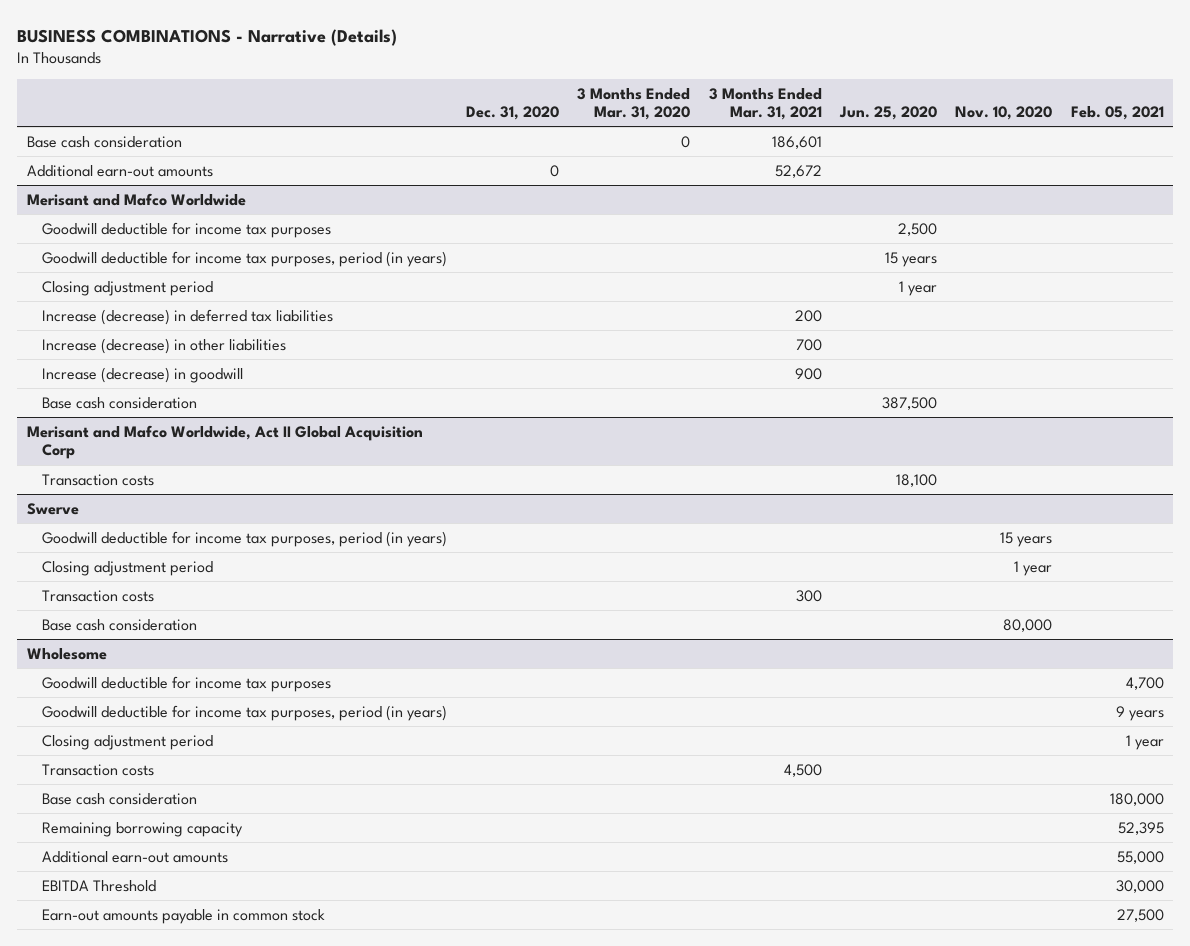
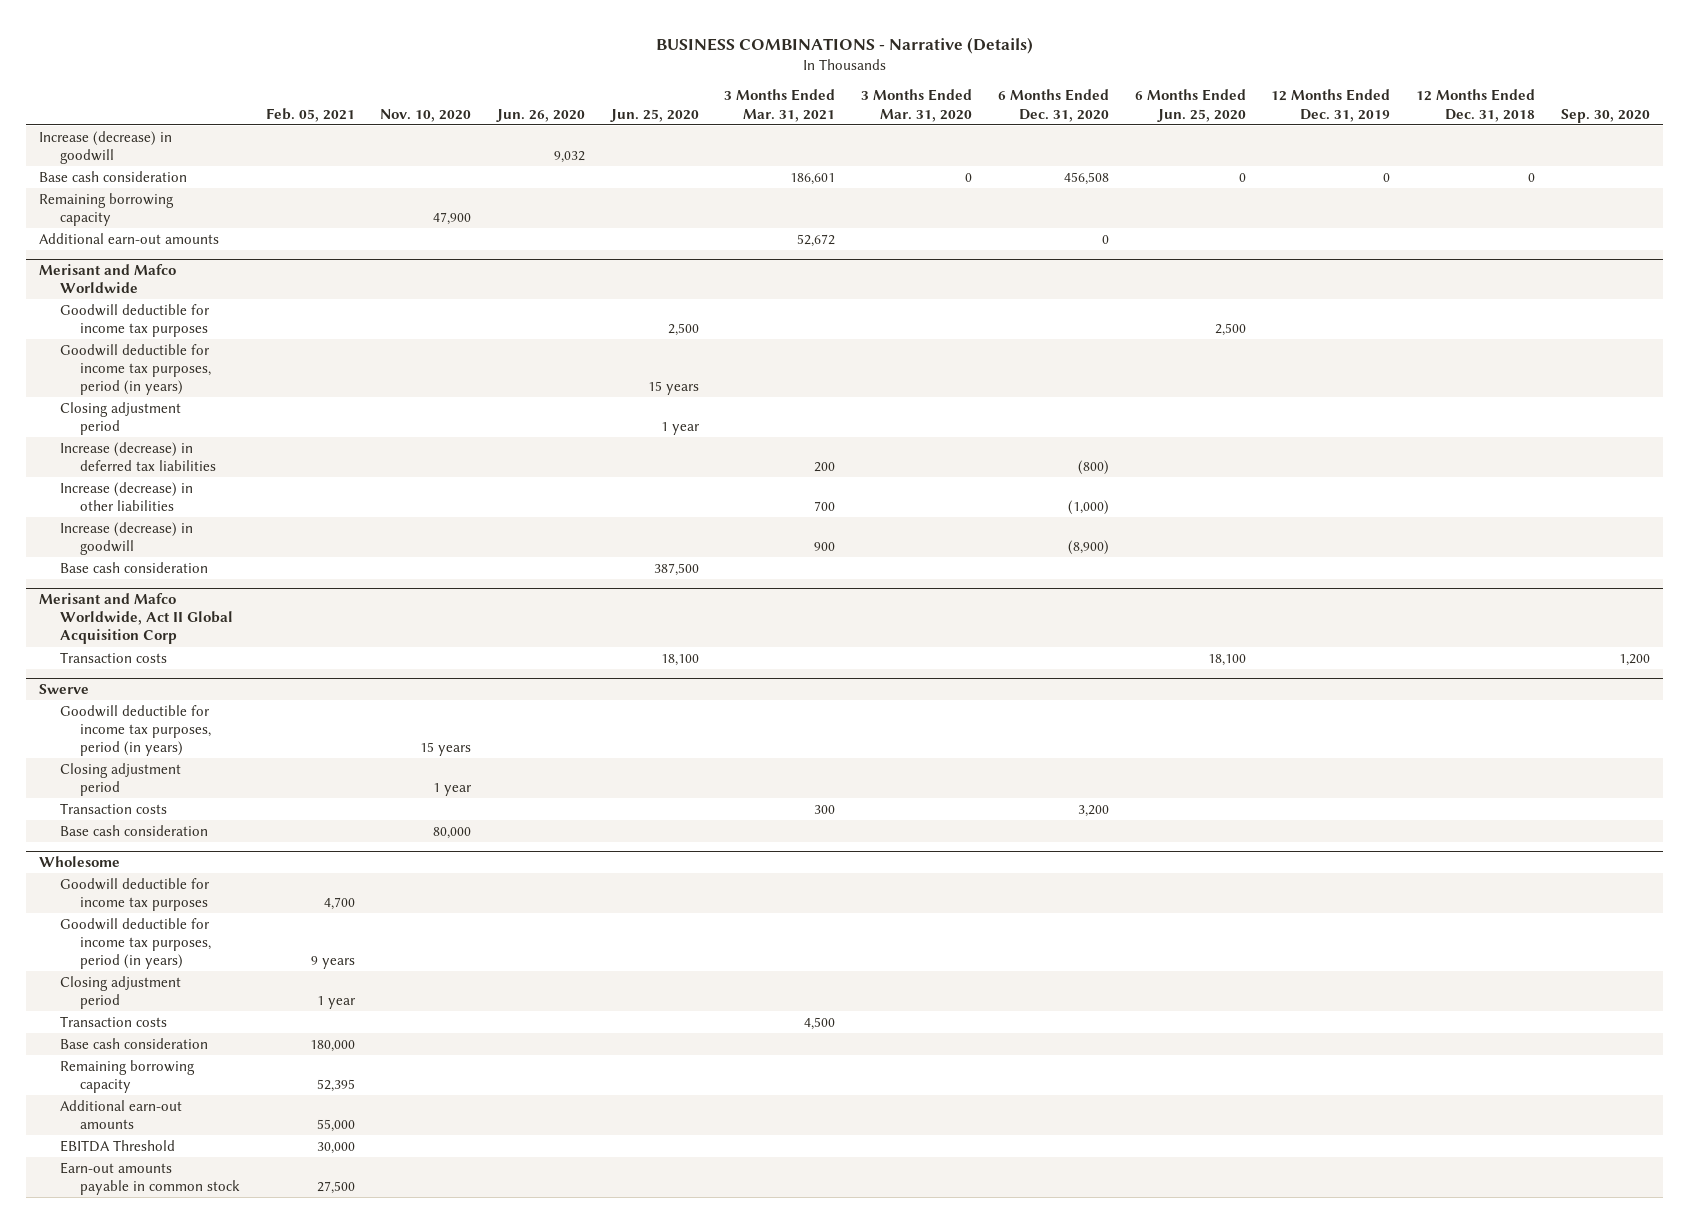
- | Dec. 31, 2020 | 3 Months Ended Mar. 31, 2020 | 3 Months Ended Mar. 31, 2021 | Jun. 25, 2020 | Nov. 10, 2020 | Feb. 05, 2021
+ | Feb. 05, 2021 | Nov. 10, 2020 | Jun. 26, 2020 | Jun. 25, 2020 | 3 Months Ended Mar. 31, 2021 | 3 Months Ended Mar. 31, 2020 | 6 Months Ended Dec. 31, 2020 | 6 Months Ended Jun. 25, 2020 | 12 Months Ended Dec. 31, 2019 | 12 Months Ended Dec. 31, 2018 | Sep. 30, 2020
+ Increase (decrease) in goodwill | | | 9,032 | | | | | | | |
+ Remaining borrowing capacity | | 47,900 | | | | | | | | |

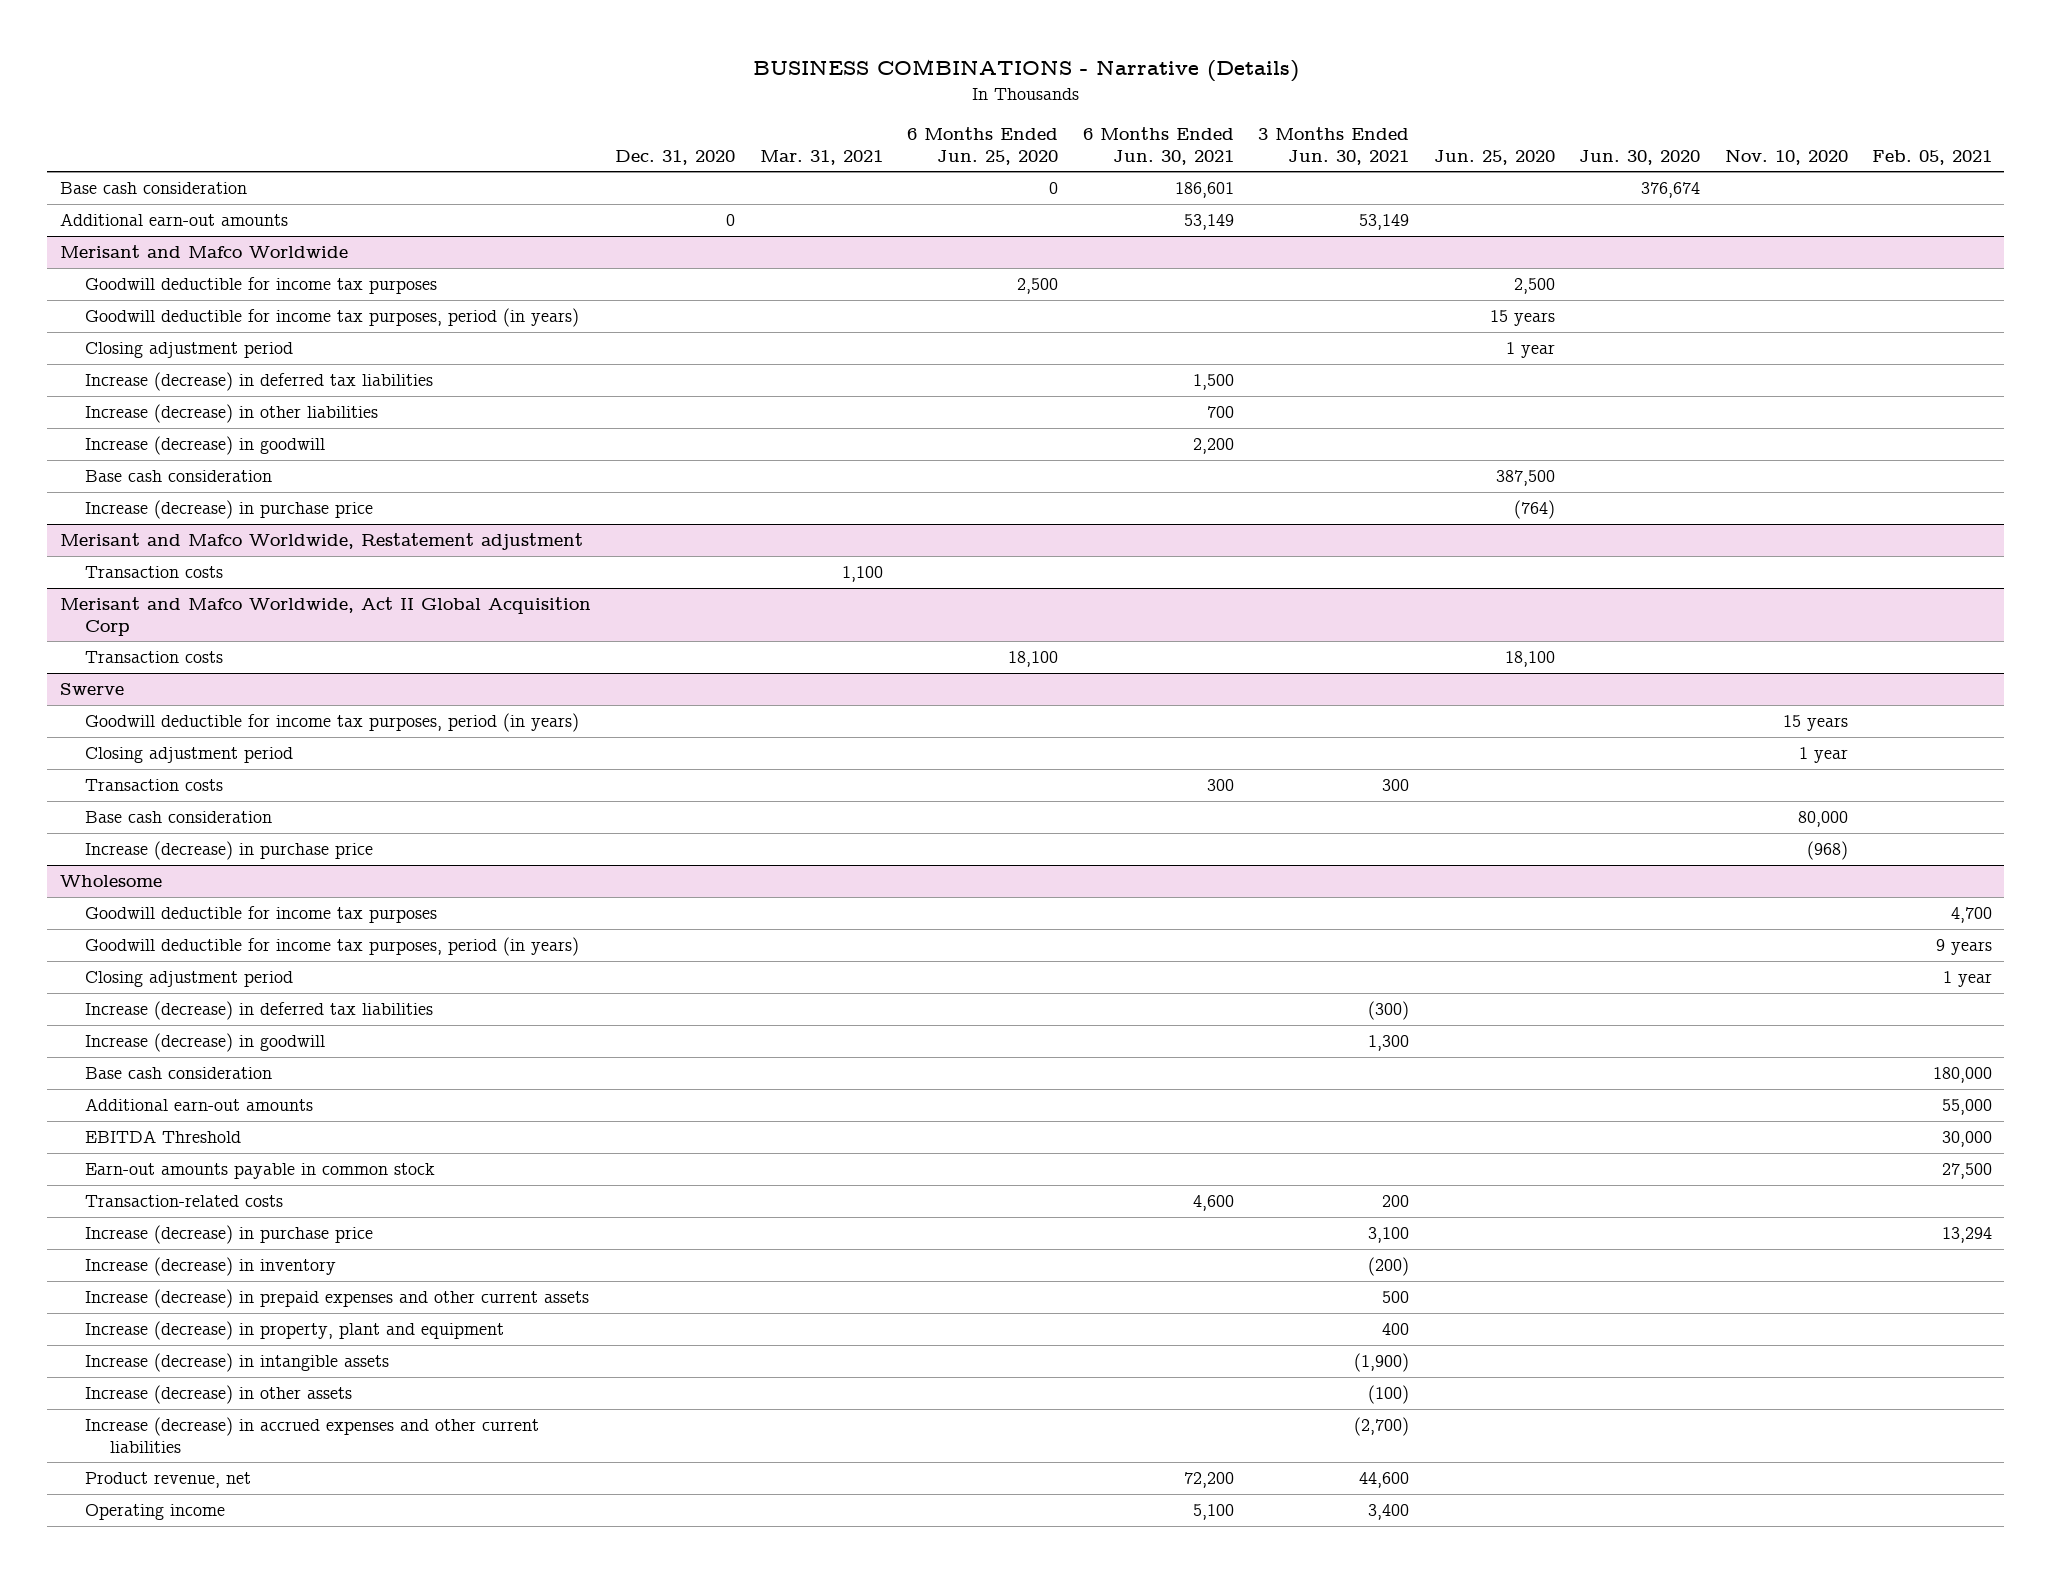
- | Feb. 05, 2021 | Nov. 10, 2020 | Jun. 26, 2020 | Jun. 25, 2020 | 3 Months Ended Mar. 31, 2021 | 3 Months Ended Mar. 31, 2020 | 6 Months Ended Dec. 31, 2020 | 6 Months Ended Jun. 25, 2020 | 12 Months Ended Dec. 31, 2019 | 12 Months Ended Dec. 31, 2018 | Sep. 30, 2020
+ | Dec. 31, 2020 | Mar. 31, 2021 | 6 Months Ended Jun. 25, 2020 | 6 Months Ended Jun. 30, 2021 | 3 Months Ended Jun. 30, 2021 | Jun. 25, 2020 | Jun. 30, 2020 | Nov. 10, 2020 | Feb. 05, 2021
- Increase (decrease) in goodwill | | | 9,032 | | | | | | | |
- Remaining borrowing capacity | | 47,900 | | | | | | | | |
@ Merisant and Mafco Worldwide
+ Increase (decrease) in purchase price | | | | | | (764) | | |
+ Merisant and Mafco Worldwide, Restatement adjustment
+ Transaction costs | | 1,100 | | | | | | |
@ Swerve
+ Increase (decrease) in purchase price | | | | | | | | (968) |
@ Wholesome
- Transaction costs | | | | | 4,500 | | | | | |
+ Increase (decrease) in deferred tax liabilities | | | | | (300) | | | |
+ Increase (decrease) in goodwill | | | | | 1,300 | | | |
- Remaining borrowing capacity | 52,395 | | | | | | | | | |
+ Transaction-related costs | | | | 4,600 | 200 | | | |
+ Increase (decrease) in purchase price | | | | | 3,100 | | | | 13,294
+ Increase (decrease) in inventory | | | | | (200) | | | |
+ Increase (decrease) in prepaid expenses and other current assets | | | | | 500 | | | |
+ Increase (decrease) in property, plant and equipment | | | | | 400 | | | |
+ Increase (decrease) in intangible assets | | | | | (1,900) | | | |
+ Increase (decrease) in other assets | | | | | (100) | | | |
+ Increase (decrease) in accrued expenses and other current liabilities | | | | | (2,700) | | | |
+ Product revenue, net | | | | 72,200 | 44,600 | | | |
+ Operating income | | | | 5,100 | 3,400 | | | |

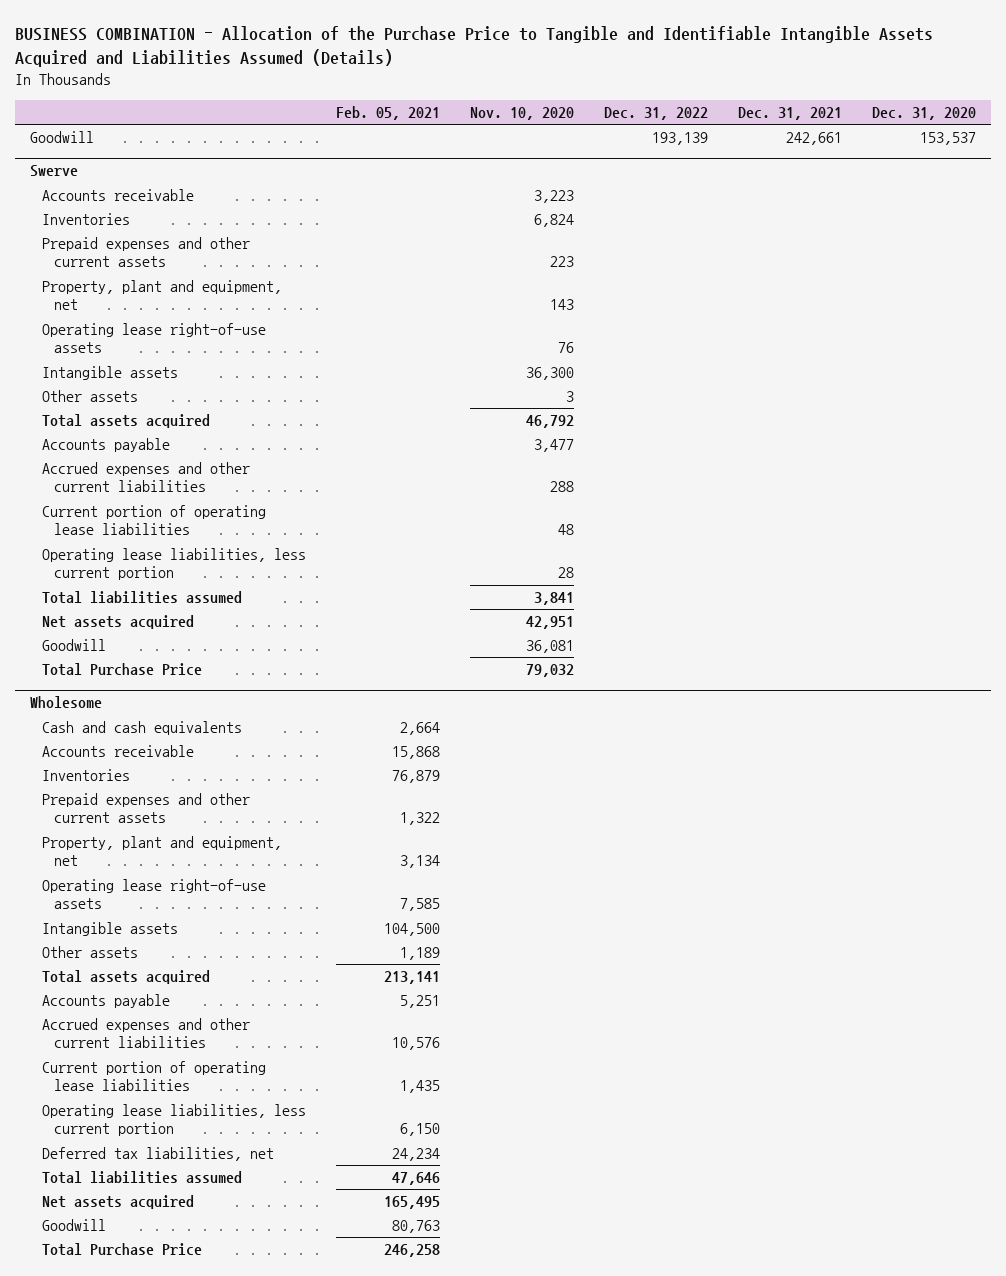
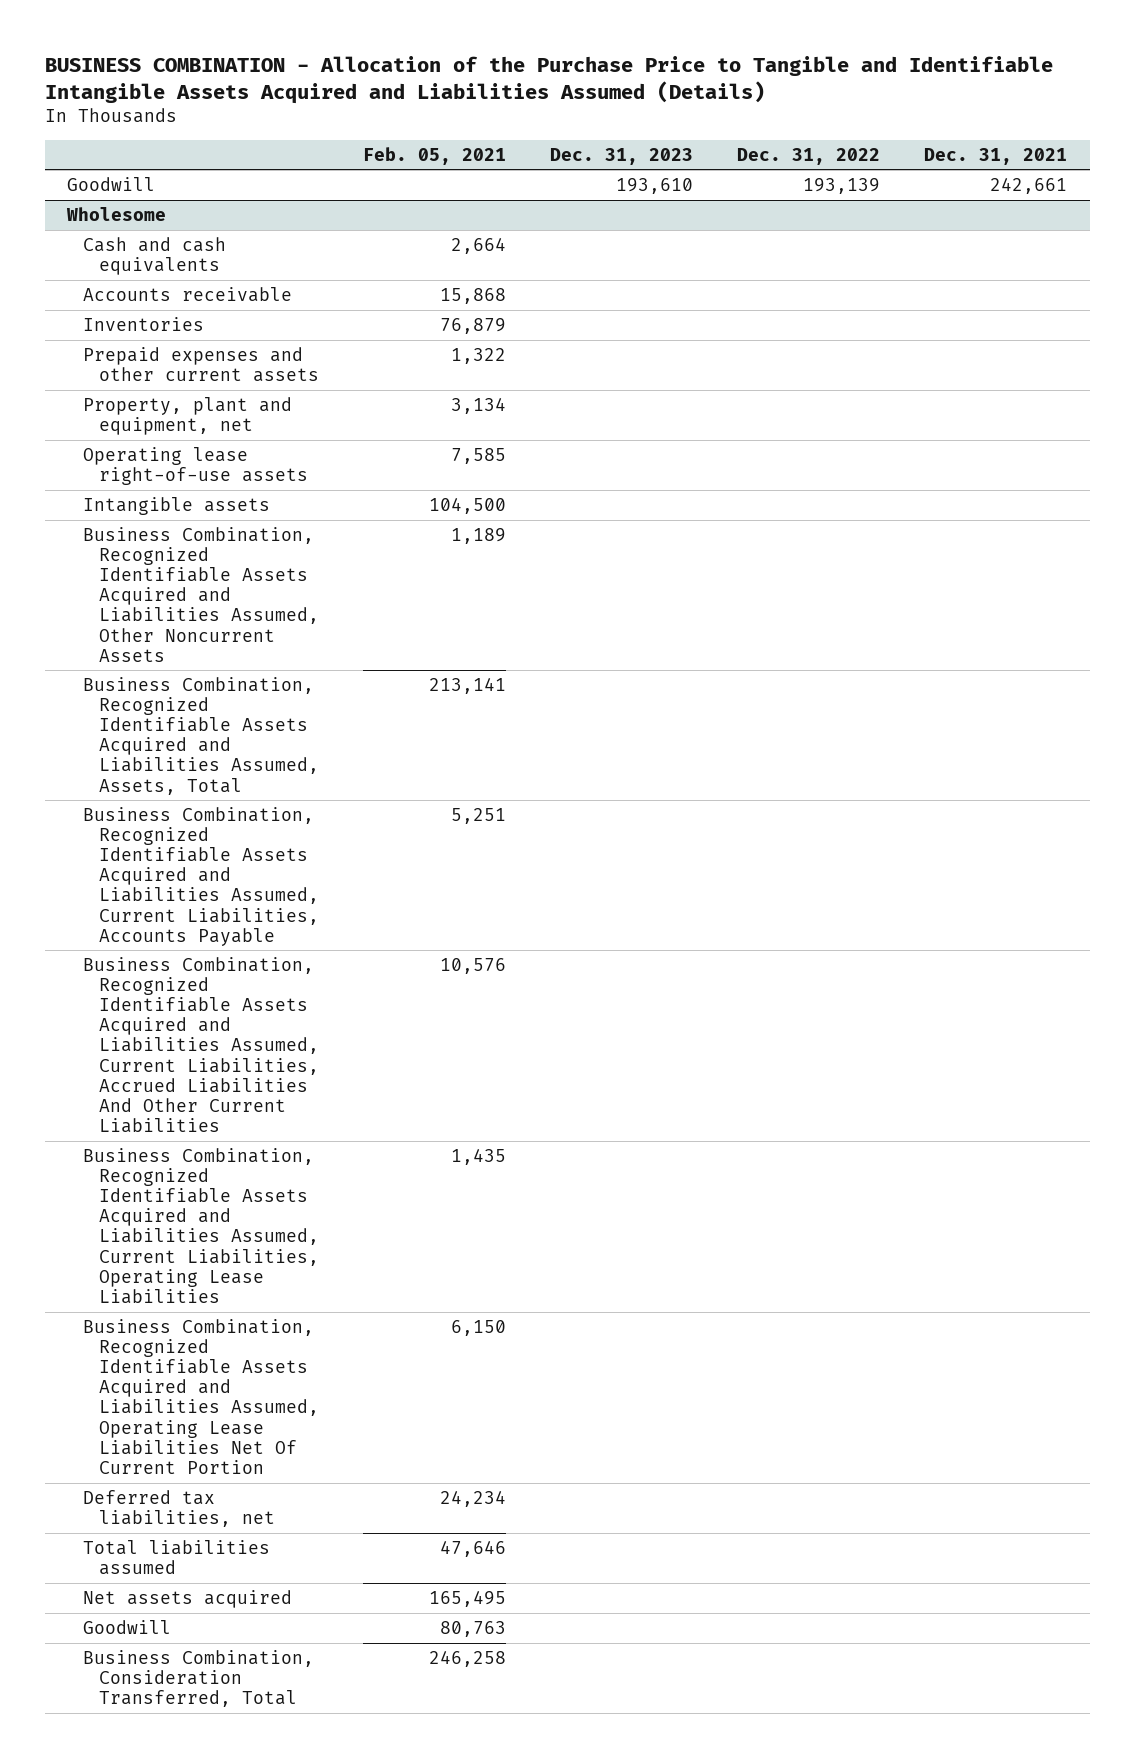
- | Feb. 05, 2021 | Nov. 10, 2020 | Dec. 31, 2022 | Dec. 31, 2021 | Dec. 31, 2020
+ | Feb. 05, 2021 | Dec. 31, 2023 | Dec. 31, 2022 | Dec. 31, 2021
- Swerve
- Accounts receivable | | 3,223 | | |
- Inventories | | 6,824 | | |
- Prepaid expenses and other current assets | | 223 | | |
- Property, plant and equipment, net | | 143 | | |
- Operating lease right-of-use assets | | 76 | | |
- Intangible assets | | 36,300 | | |
- Other assets | | 3 | | |
- Total assets acquired | | 46,792 | | |
- Accounts payable | | 3,477 | | |
- Accrued expenses and other current liabilities | | 288 | | |
- Current portion of operating lease liabilities | | 48 | | |
- Operating lease liabilities, less current portion | | 28 | | |
- Total liabilities assumed | | 3,841 | | |
- Net assets acquired | | 42,951 | | |
- Goodwill | | 36,081 | | |
- Total Purchase Price | | 79,032 | | |
@ Wholesome
- Other assets | 1,189 | | | |
- Total assets acquired | 213,141 | | | |
- Accounts payable | 5,251 | | | |
- Accrued expenses and other current liabilities | 10,576 | | | |
- Current portion of operating lease liabilities | 1,435 | | | |
- Operating lease liabilities, less current portion | 6,150 | | | |
+ Business Combination, Recognized Identifiable Assets Acquired and Liabilities Assumed, Other Noncurrent Assets | 1,189 | | |
+ Business Combination, Recognized Identifiable Assets Acquired and Liabilities Assumed, Assets, Total | 213,141 | | |
+ Business Combination, Recognized Identifiable Assets Acquired and Liabilities Assumed, Current Liabilities, Accounts Payable | 5,251 | | |
+ Business Combination, Recognized Identifiable Assets Acquired and Liabilities Assumed, Current Liabilities, Accrued Liabilities And Other Current Liabilities | 10,576 | | |
+ Business Combination, Recognized Identifiable Assets Acquired and Liabilities Assumed, Current Liabilities, Operating Lease Liabilities | 1,435 | | |
+ Business Combination, Recognized Identifiable Assets Acquired and Liabilities Assumed, Operating Lease Liabilities Net Of Current Portion | 6,150 | | |
- Total Purchase Price | 246,258 | | | |
+ Business Combination, Consideration Transferred, Total | 246,258 | | |

